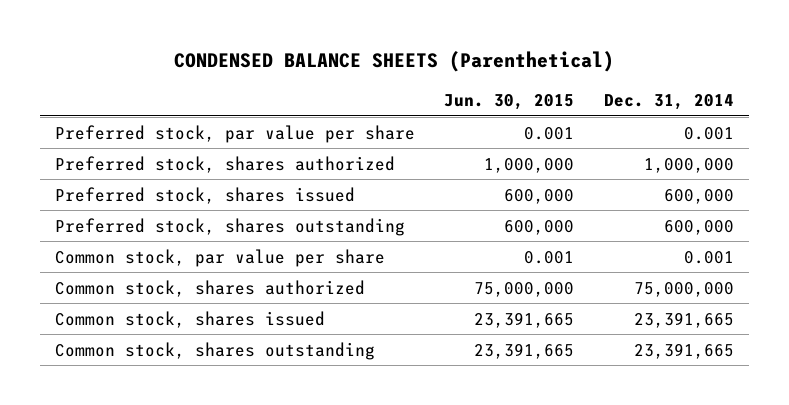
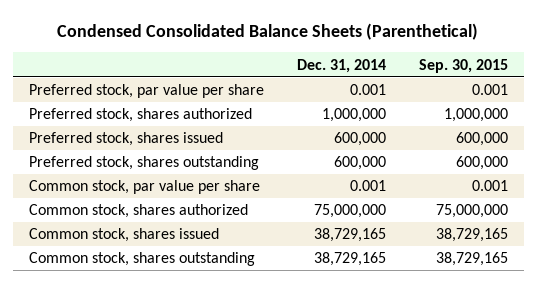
- CONDENSED BALANCE SHEETS (Parenthetical)
+ Condensed Consolidated Balance Sheets (Parenthetical)
- | Jun. 30, 2015 | Dec. 31, 2014
+ | Dec. 31, 2014 | Sep. 30, 2015
- Common stock, shares issued | 23,391,665 | 23,391,665
- Common stock, shares outstanding | 23,391,665 | 23,391,665
+ Common stock, shares issued | 38,729,165 | 38,729,165
+ Common stock, shares outstanding | 38,729,165 | 38,729,165

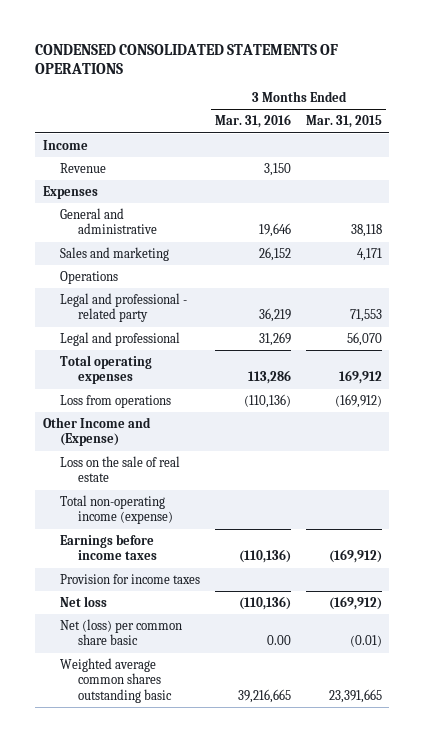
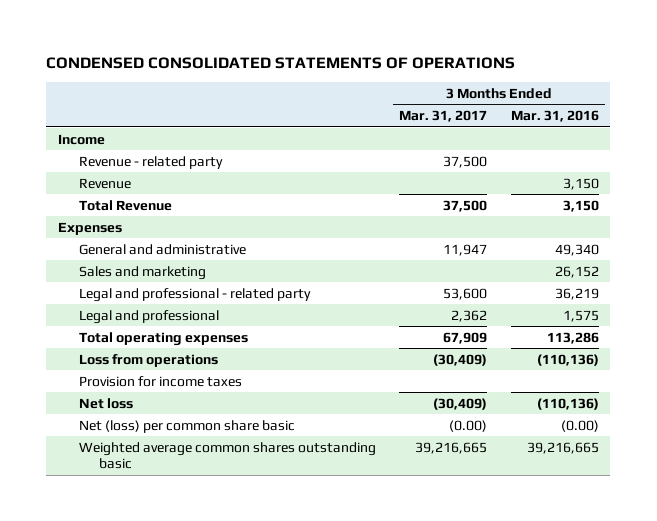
- | 3 Months Ended Mar. 31, 2016 | 3 Months Ended Mar. 31, 2015
+ | 3 Months Ended Mar. 31, 2017 | 3 Months Ended Mar. 31, 2016
+ Revenue - related party | 37,500 |
+ Total Revenue | 37,500 | 3,150
- General and administrative | 19,646 | 38,118
+ General and administrative | 11,947 | 49,340
- Operations
- Legal and professional | 31,269 | 56,070
+ Legal and professional | 2,362 | 1,575
- Other Income and (Expense)
- Loss on the sale of real estate
- Total non-operating income (expense)
- Earnings before income taxes | (110,136) | (169,912)
- Net (loss) per common share basic | 0.00 | (0.01)
+ Net (loss) per common share basic | (0.00) | (0.00)

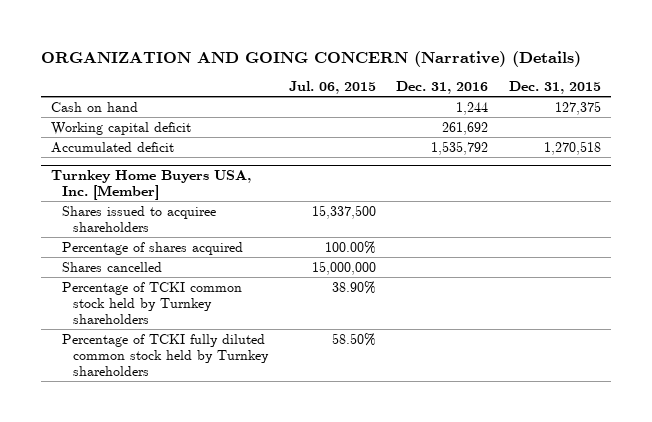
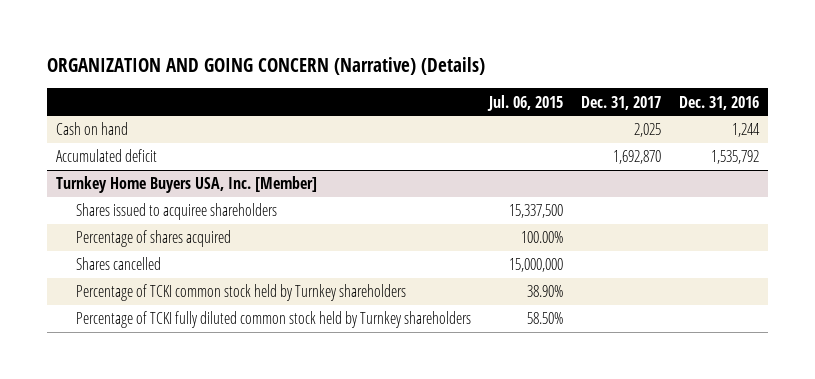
- | Jul. 06, 2015 | Dec. 31, 2016 | Dec. 31, 2015
+ | Jul. 06, 2015 | Dec. 31, 2017 | Dec. 31, 2016
- Working capital deficit | | 261,692 |

